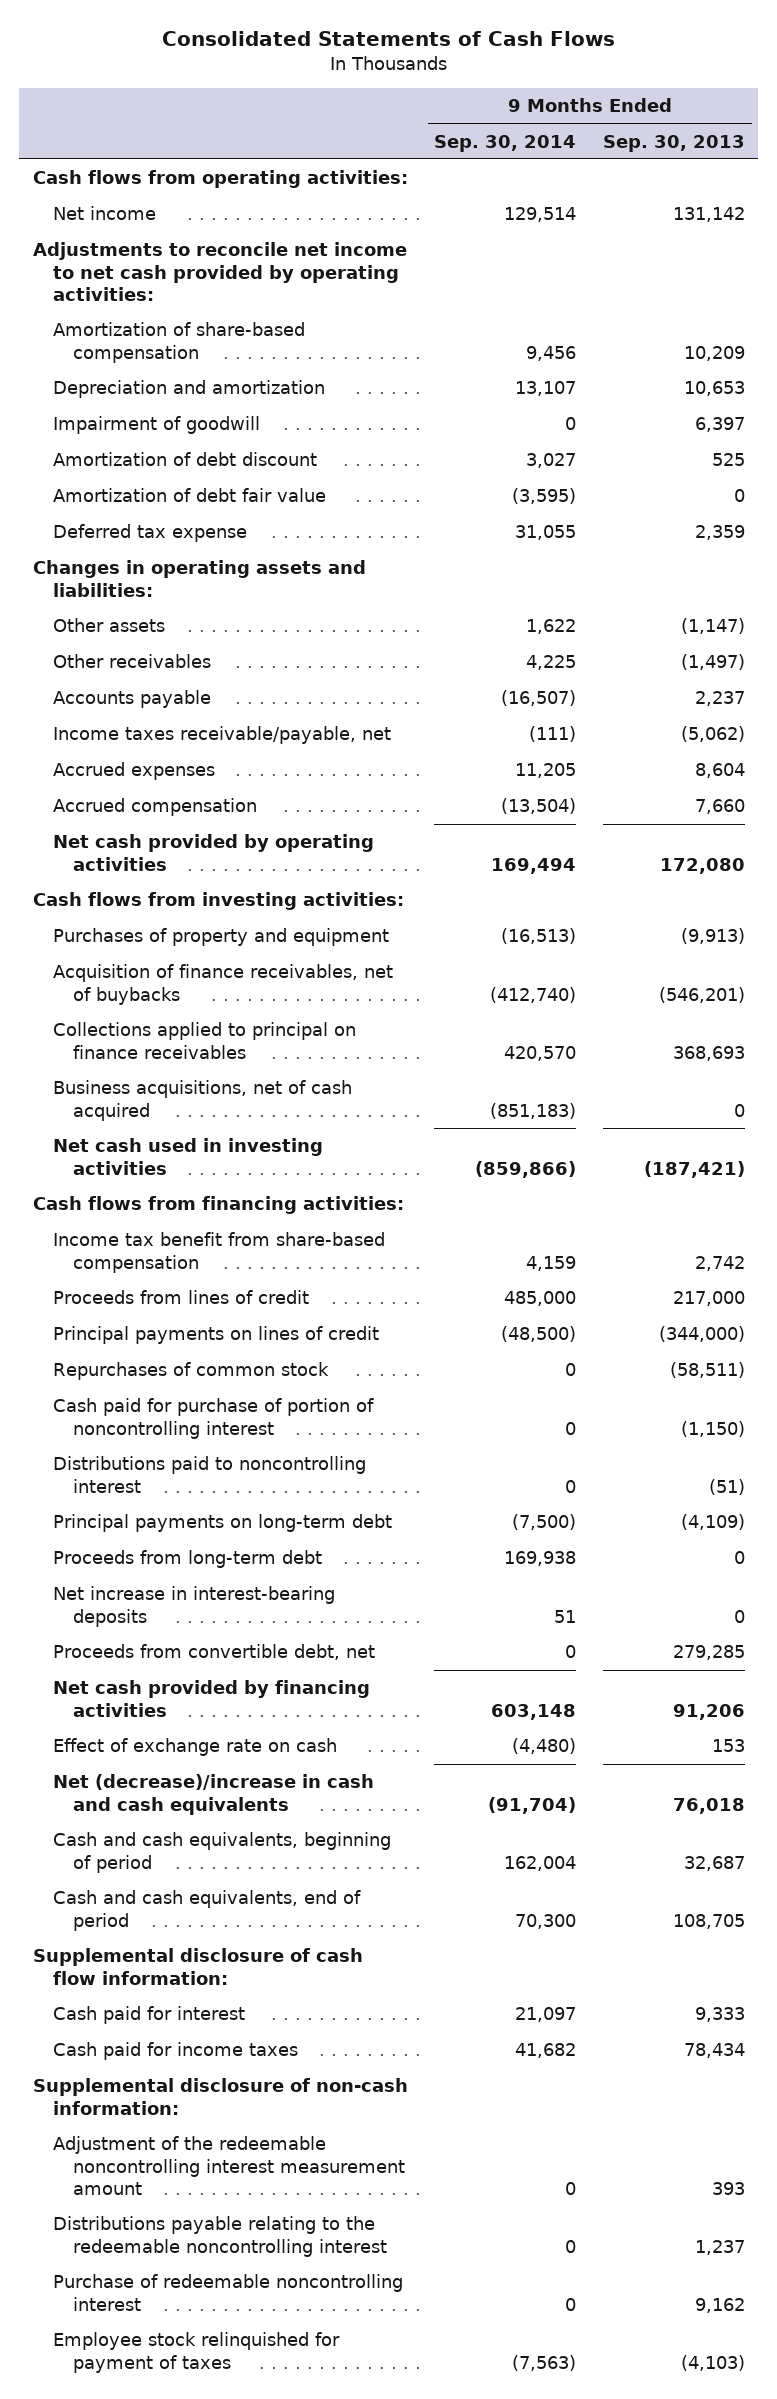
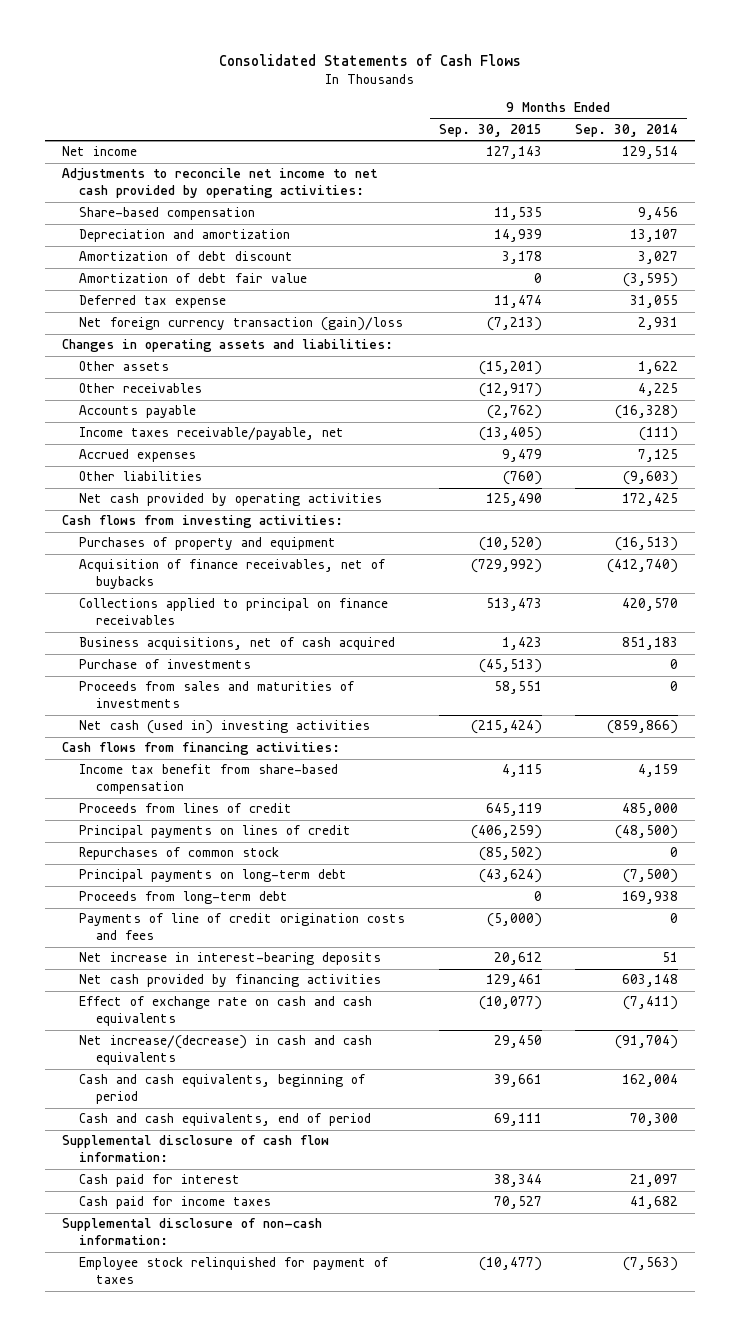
- | 9 Months Ended Sep. 30, 2014 | 9 Months Ended Sep. 30, 2013
+ | 9 Months Ended Sep. 30, 2015 | 9 Months Ended Sep. 30, 2014
- Cash flows from operating activities:
- Amortization of share-based compensation | 9,456 | 10,209
+ Share-based compensation | 11,535 | 9,456
- Impairment of goodwill | 0 | 6,397
+ Net foreign currency transaction (gain)/loss | (7,213) | 2,931
- Accounts payable | (16,507) | 2,237
+ Accounts payable | (2,762) | (16,328)
- Accrued expenses | 11,205 | 8,604
- Accrued compensation | (13,504) | 7,660
- Net cash provided by operating activities | 169,494 | 172,080
+ Accrued expenses | 9,479 | 7,125
+ Other liabilities | (760) | (9,603)
+ Net cash provided by operating activities | 125,490 | 172,425
- Business acquisitions, net of cash acquired | (851,183) | 0
- Net cash used in investing activities | (859,866) | (187,421)
+ Business acquisitions, net of cash acquired | 1,423 | 851,183
+ Purchase of investments | (45,513) | 0
+ Proceeds from sales and maturities of investments | 58,551 | 0
+ Net cash (used in) investing activities | (215,424) | (859,866)
- Cash paid for purchase of portion of noncontrolling interest | 0 | (1,150)
- Distributions paid to noncontrolling interest | 0 | (51)
+ Payments of line of credit origination costs and fees | (5,000) | 0
- Proceeds from convertible debt, net | 0 | 279,285
- Effect of exchange rate on cash | (4,480) | 153
- Net (decrease)/increase in cash and cash equivalents | (91,704) | 76,018
+ Effect of exchange rate on cash and cash equivalents | (10,077) | (7,411)
+ Net increase/(decrease) in cash and cash equivalents | 29,450 | (91,704)
- Adjustment of the redeemable noncontrolling interest measurement amount | 0 | 393
- Distributions payable relating to the redeemable noncontrolling interest | 0 | 1,237
- Purchase of redeemable noncontrolling interest | 0 | 9,162

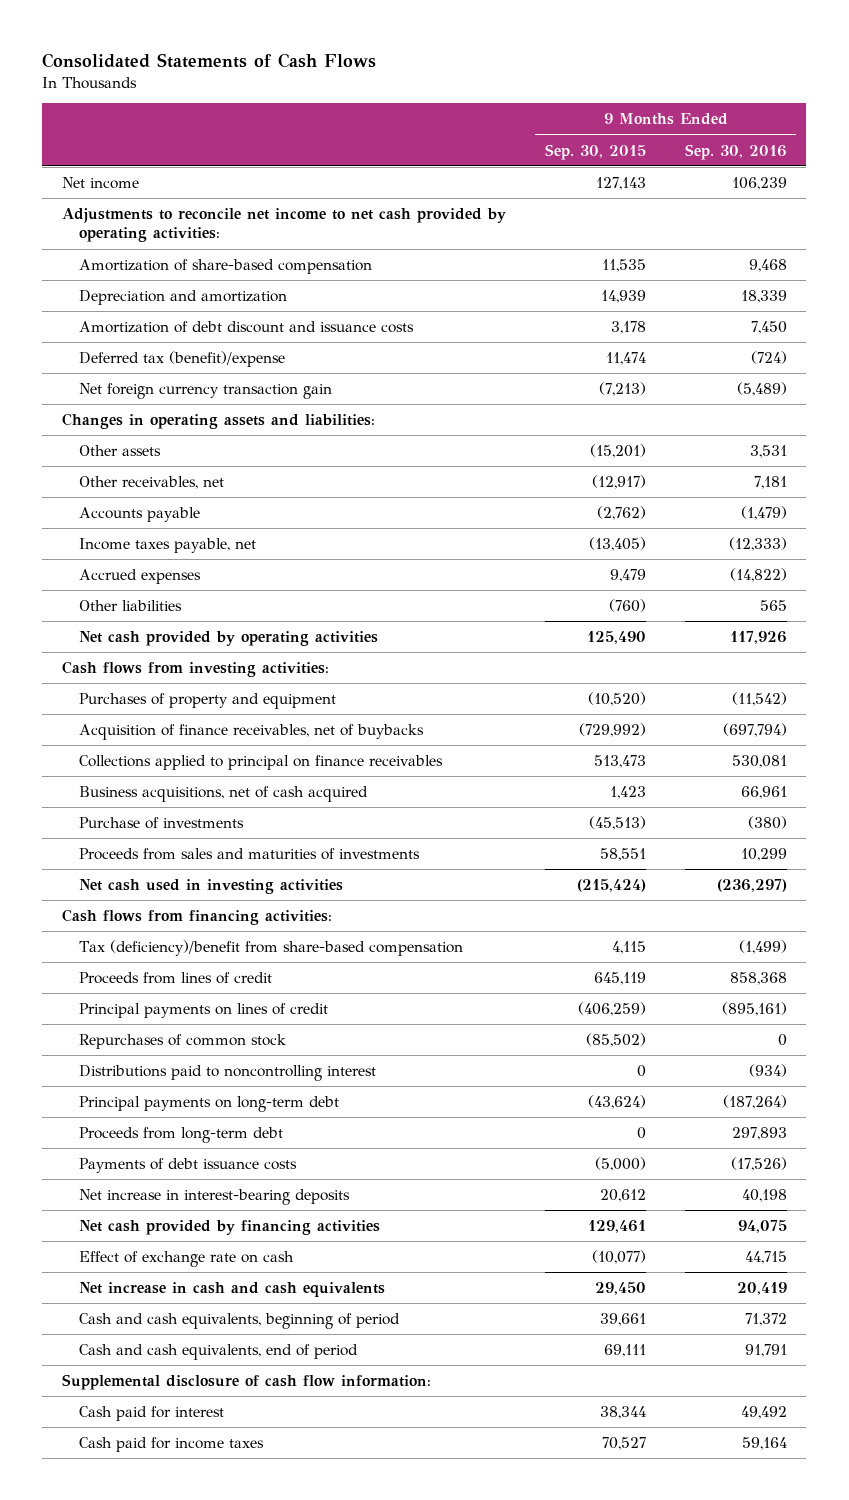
- | 9 Months Ended Sep. 30, 2015 | 9 Months Ended Sep. 30, 2014
+ | 9 Months Ended Sep. 30, 2015 | 9 Months Ended Sep. 30, 2016
- Share-based compensation | 11,535 | 9,456
+ Amortization of share-based compensation | 11,535 | 9,468
- Amortization of debt discount | 3,178 | 3,027
- Amortization of debt fair value | 0 | (3,595)
- Deferred tax expense | 11,474 | 31,055
- Net foreign currency transaction (gain)/loss | (7,213) | 2,931
+ Amortization of debt discount and issuance costs | 3,178 | 7,450
+ Deferred tax (benefit)/expense | 11,474 | (724)
+ Net foreign currency transaction gain | (7,213) | (5,489)
- Other receivables | (12,917) | 4,225
+ Other receivables, net | (12,917) | 7,181
- Income taxes receivable/payable, net | (13,405) | (111)
+ Income taxes payable, net | (13,405) | (12,333)
- Net cash (used in) investing activities | (215,424) | (859,866)
+ Net cash used in investing activities | (215,424) | (236,297)
- Income tax benefit from share-based compensation | 4,115 | 4,159
+ Tax (deficiency)/benefit from share-based compensation | 4,115 | (1,499)
+ Distributions paid to noncontrolling interest | 0 | (934)
- Payments of line of credit origination costs and fees | (5,000) | 0
+ Payments of debt issuance costs | (5,000) | (17,526)
- Effect of exchange rate on cash and cash equivalents | (10,077) | (7,411)
- Net increase/(decrease) in cash and cash equivalents | 29,450 | (91,704)
+ Effect of exchange rate on cash | (10,077) | 44,715
+ Net increase in cash and cash equivalents | 29,450 | 20,419
- Supplemental disclosure of non-cash information:
- Employee stock relinquished for payment of taxes | (10,477) | (7,563)

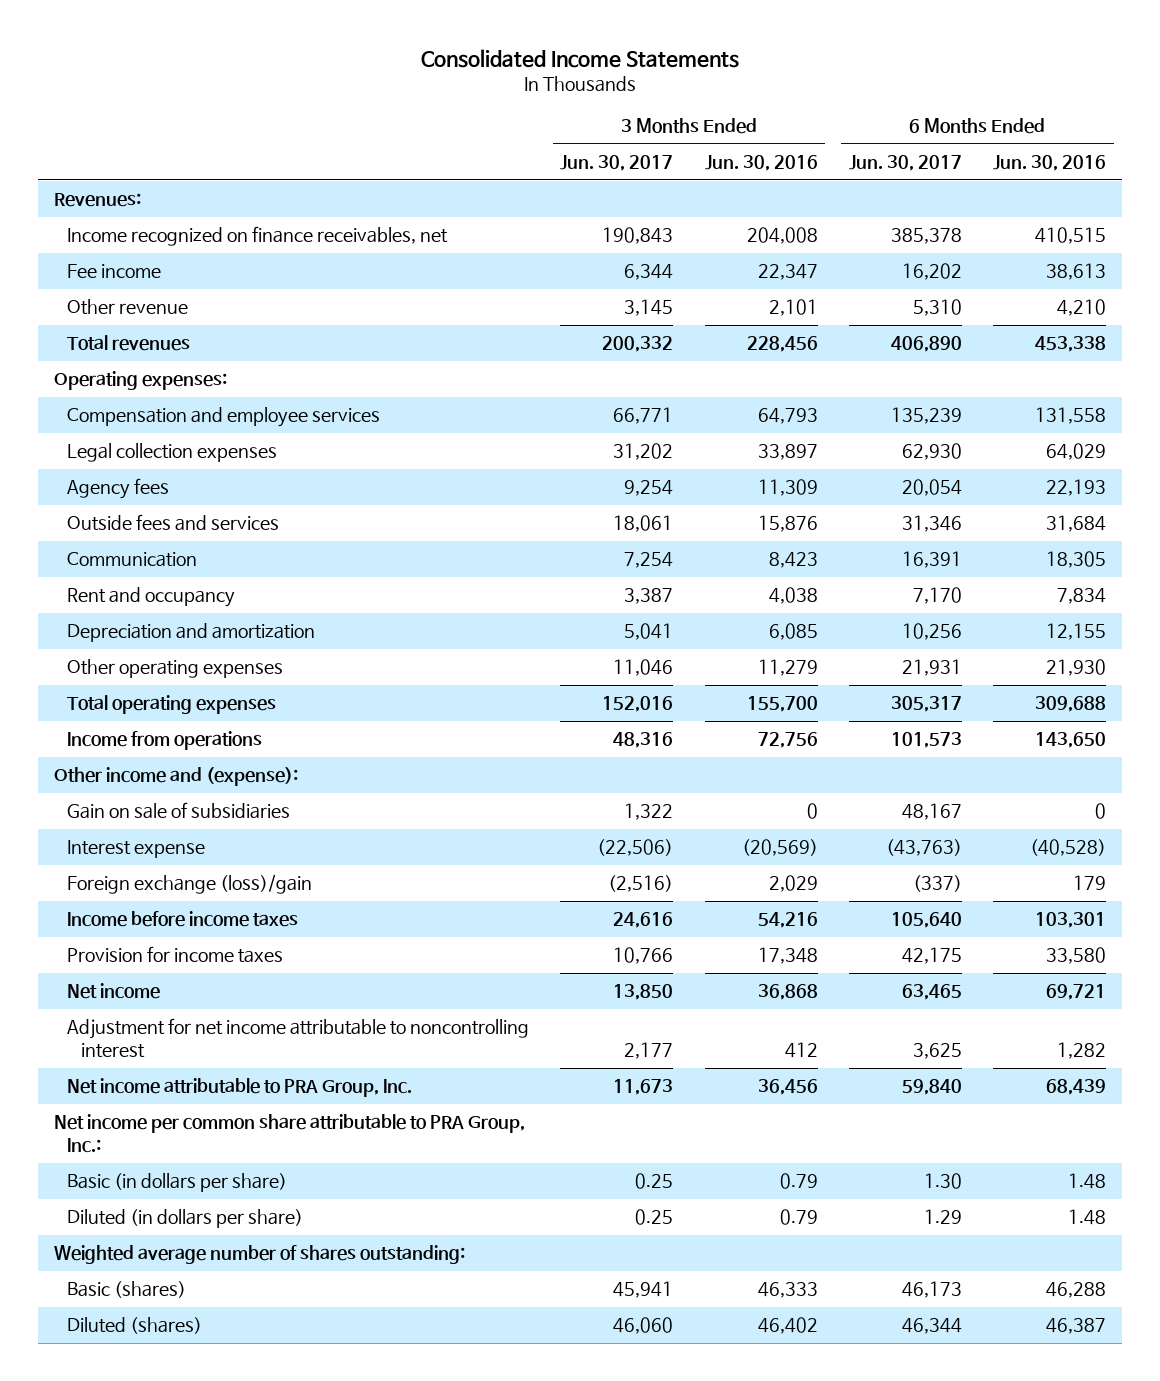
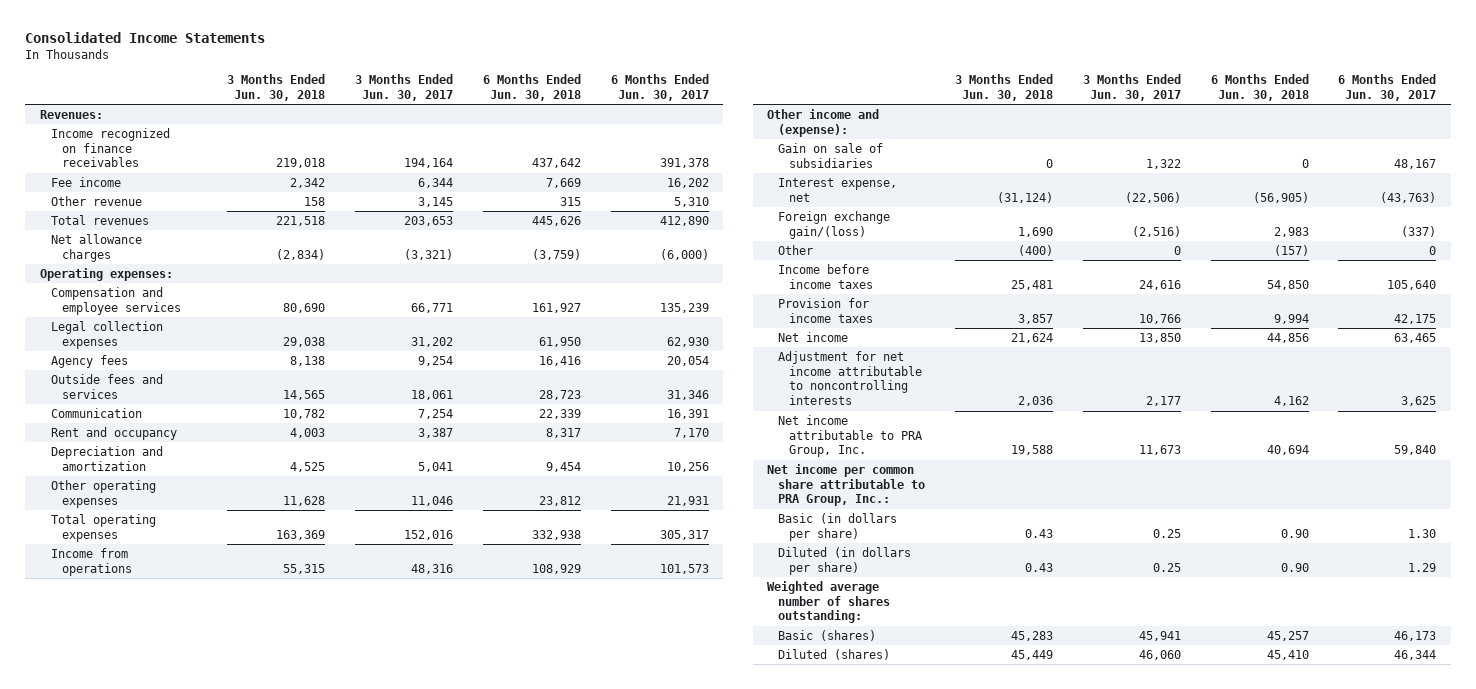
- | 3 Months Ended Jun. 30, 2017 | 3 Months Ended Jun. 30, 2016 | 6 Months Ended Jun. 30, 2017 | 6 Months Ended Jun. 30, 2016
+ | 3 Months Ended Jun. 30, 2018 | 3 Months Ended Jun. 30, 2017 | 6 Months Ended Jun. 30, 2018 | 6 Months Ended Jun. 30, 2017
- Income recognized on finance receivables, net | 190,843 | 204,008 | 385,378 | 410,515
+ Income recognized on finance receivables | 219,018 | 194,164 | 437,642 | 391,378
- Total revenues | 200,332 | 228,456 | 406,890 | 453,338
+ Total revenues | 221,518 | 203,653 | 445,626 | 412,890
+ Net allowance charges | (2,834) | (3,321) | (3,759) | (6,000)
- Interest expense | (22,506) | (20,569) | (43,763) | (40,528)
- Foreign exchange (loss)/gain | (2,516) | 2,029 | (337) | 179
+ Interest expense, net | (31,124) | (22,506) | (56,905) | (43,763)
+ Foreign exchange gain/(loss) | 1,690 | (2,516) | 2,983 | (337)
+ Other | (400) | 0 | (157) | 0
- Adjustment for net income attributable to noncontrolling interest | 2,177 | 412 | 3,625 | 1,282
+ Adjustment for net income attributable to noncontrolling interests | 2,036 | 2,177 | 4,162 | 3,625

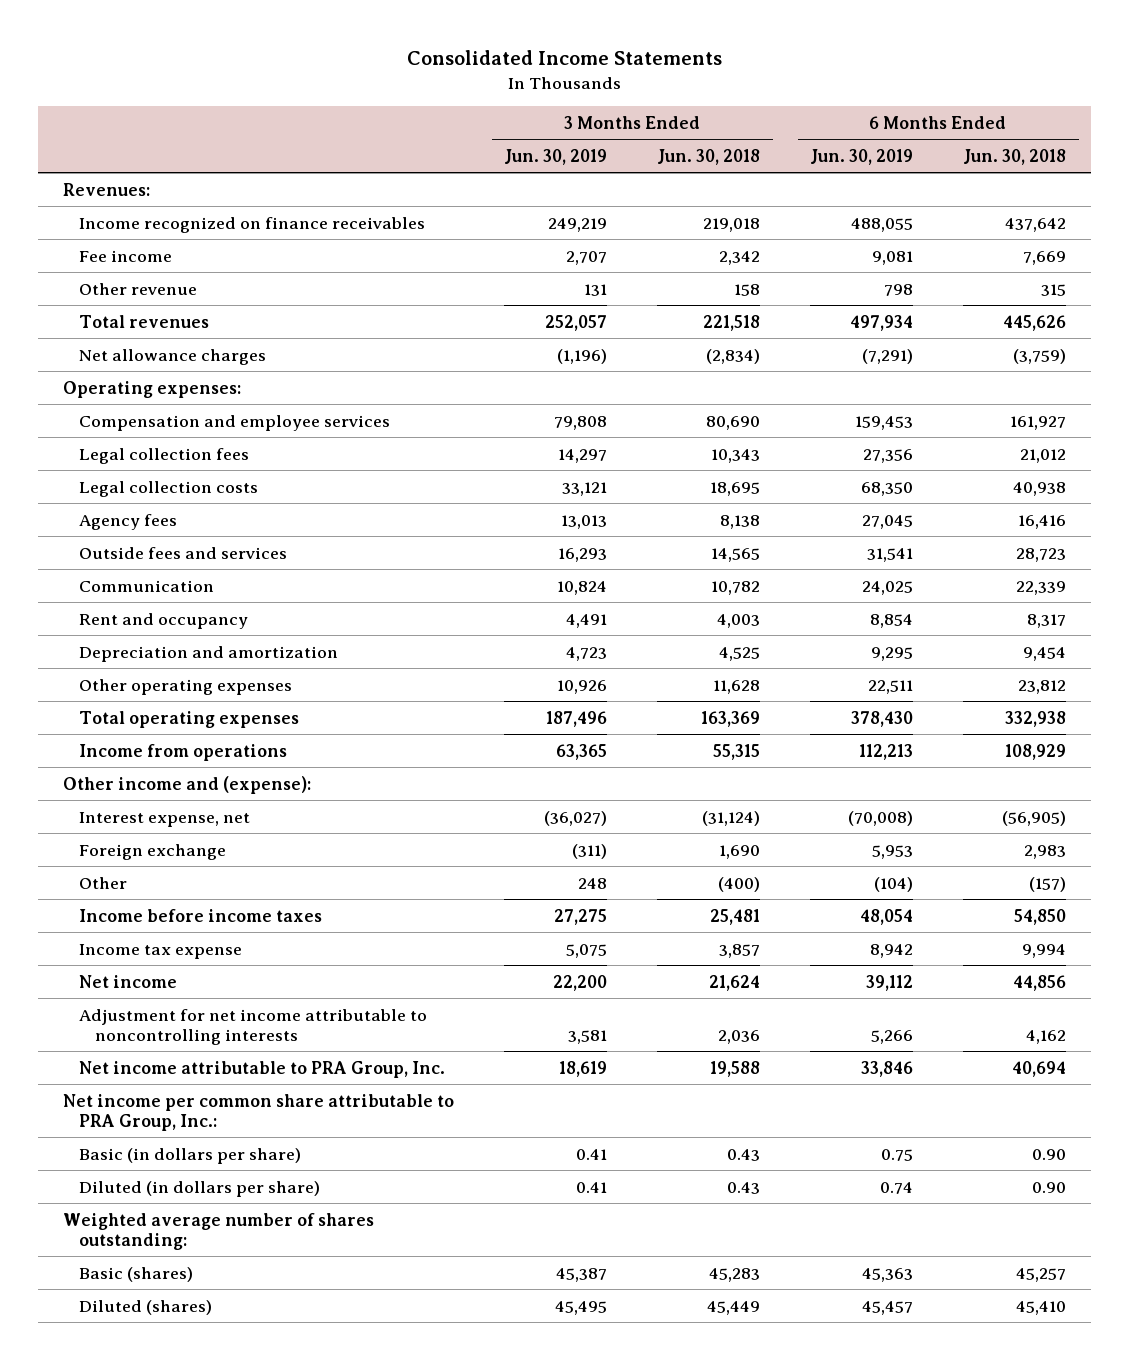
- | 3 Months Ended Jun. 30, 2018 | 3 Months Ended Jun. 30, 2017 | 6 Months Ended Jun. 30, 2018 | 6 Months Ended Jun. 30, 2017
+ | 3 Months Ended Jun. 30, 2019 | 3 Months Ended Jun. 30, 2018 | 6 Months Ended Jun. 30, 2019 | 6 Months Ended Jun. 30, 2018
- Legal collection expenses | 29,038 | 31,202 | 61,950 | 62,930
+ Legal collection fees | 14,297 | 10,343 | 27,356 | 21,012
+ Legal collection costs | 33,121 | 18,695 | 68,350 | 40,938
- Gain on sale of subsidiaries | 0 | 1,322 | 0 | 48,167
- Foreign exchange gain/(loss) | 1,690 | (2,516) | 2,983 | (337)
+ Foreign exchange | (311) | 1,690 | 5,953 | 2,983
- Provision for income taxes | 3,857 | 10,766 | 9,994 | 42,175
+ Income tax expense | 5,075 | 3,857 | 8,942 | 9,994

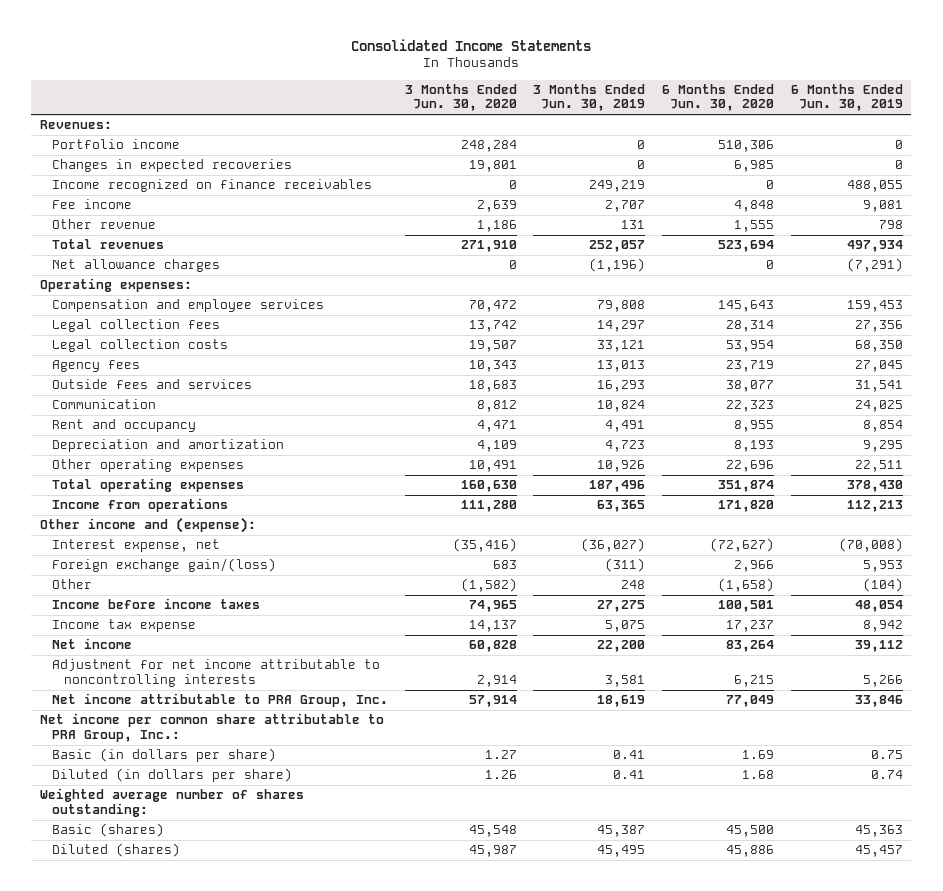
- | 3 Months Ended Jun. 30, 2019 | 3 Months Ended Jun. 30, 2018 | 6 Months Ended Jun. 30, 2019 | 6 Months Ended Jun. 30, 2018
+ | 3 Months Ended Jun. 30, 2020 | 3 Months Ended Jun. 30, 2019 | 6 Months Ended Jun. 30, 2020 | 6 Months Ended Jun. 30, 2019
+ Portfolio income | 248,284 | 0 | 510,306 | 0
+ Changes in expected recoveries | 19,801 | 0 | 6,985 | 0
- Foreign exchange | (311) | 1,690 | 5,953 | 2,983
+ Foreign exchange gain/(loss) | 683 | (311) | 2,966 | 5,953

